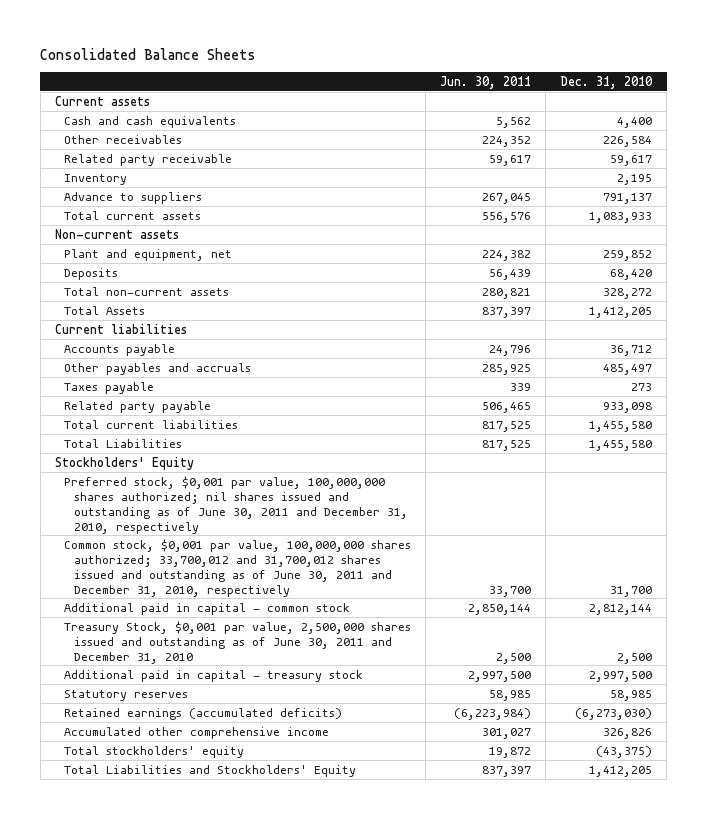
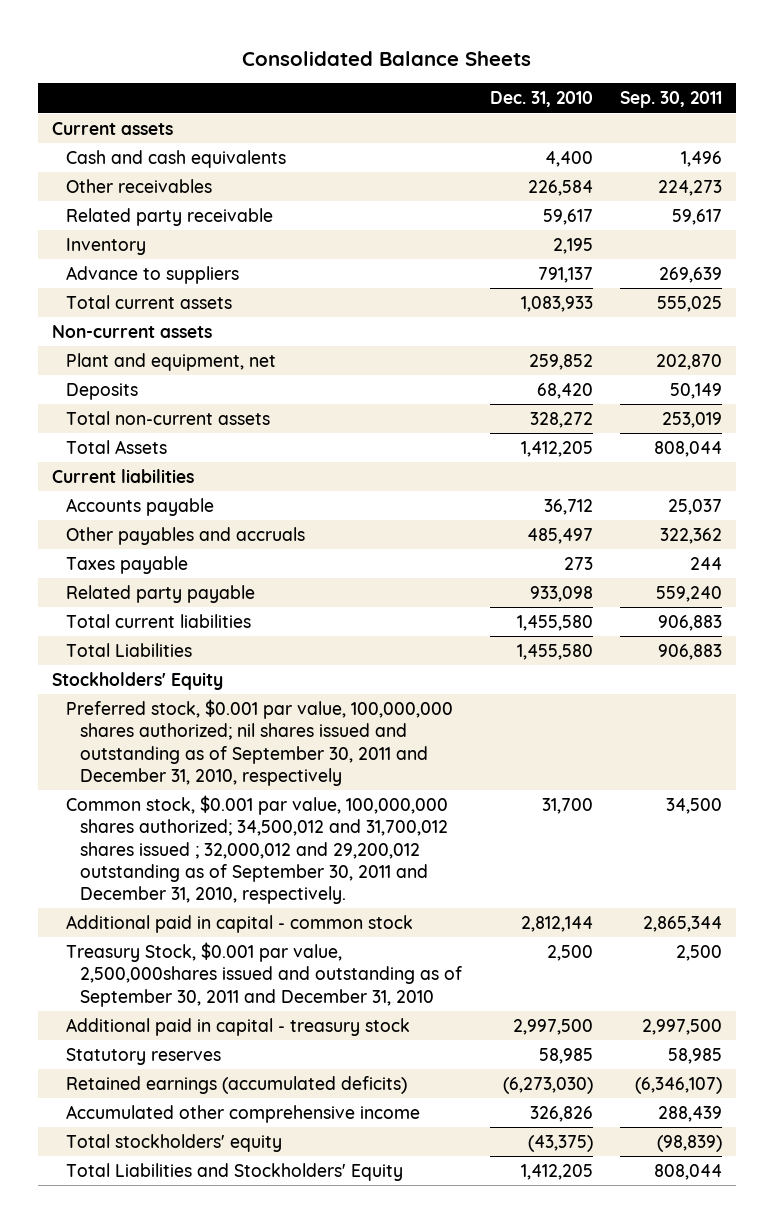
- | Jun. 30, 2011 | Dec. 31, 2010
+ | Dec. 31, 2010 | Sep. 30, 2011
- Preferred stock, $0,001 par value, 100,000,000 shares authorized; nil shares issued and outstanding as of June 30, 2011 and December 31, 2010, respectively
- Common stock, $0,001 par value, 100,000,000 shares authorized; 33,700,012 and 31,700,012 shares issued and outstanding as of June 30, 2011 and December 31, 2010, respectively | 33,700 | 31,700
+ Preferred stock, $0.001 par value, 100,000,000 shares authorized; nil shares issued and outstanding as of September 30, 2011 and December 31, 2010, respectively
+ Common stock, $0.001 par value, 100,000,000 shares authorized; 34,500,012 and 31,700,012 shares issued ; 32,000,012 and 29,200,012 outstanding as of September 30, 2011 and December 31, 2010, respectively. | 31,700 | 34,500
- Treasury Stock, $0,001 par value, 2,500,000 shares issued and outstanding as of June 30, 2011 and December 31, 2010 | 2,500 | 2,500
+ Treasury Stock, $0.001 par value, 2,500,000shares issued and outstanding as of September 30, 2011 and December 31, 2010 | 2,500 | 2,500

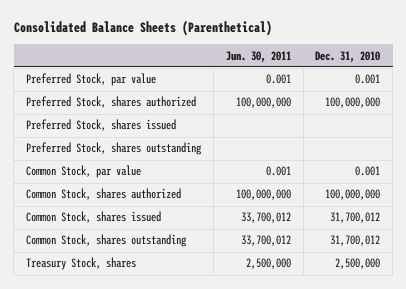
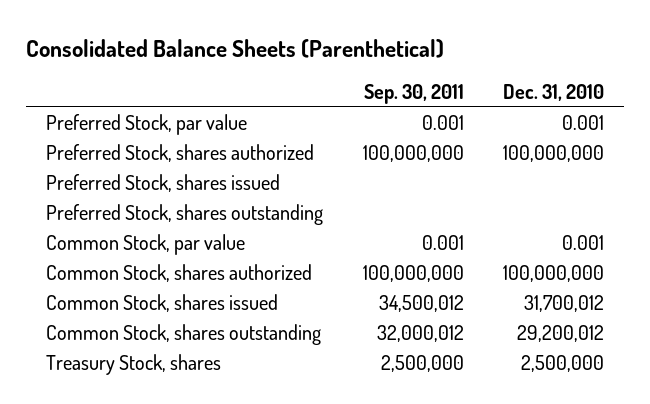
- | Jun. 30, 2011 | Dec. 31, 2010
+ | Sep. 30, 2011 | Dec. 31, 2010
- Common Stock, shares outstanding | 33,700,012 | 31,700,012
+ Common Stock, shares outstanding | 32,000,012 | 29,200,012

